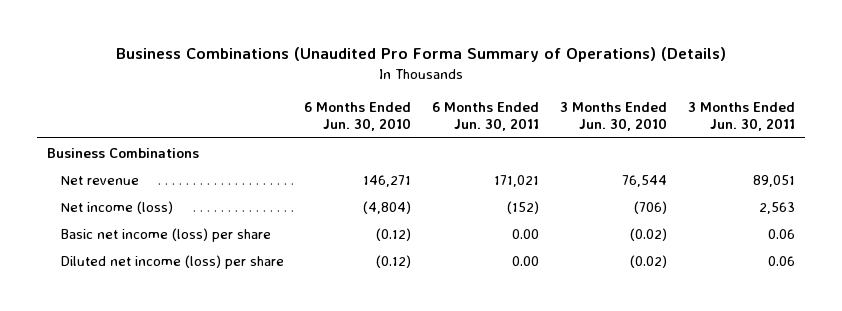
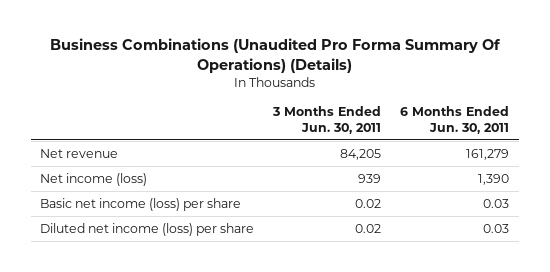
- Business Combinations (Unaudited Pro Forma Summary of Operations) (Details)
+ Business Combinations (Unaudited Pro Forma Summary Of Operations) (Details)
- | 6 Months Ended Jun. 30, 2010 | 6 Months Ended Jun. 30, 2011 | 3 Months Ended Jun. 30, 2010 | 3 Months Ended Jun. 30, 2011
+ | 3 Months Ended Jun. 30, 2011 | 6 Months Ended Jun. 30, 2011
- Business Combinations
- Net revenue | 146,271 | 171,021 | 76,544 | 89,051
- Net income (loss) | (4,804) | (152) | (706) | 2,563
- Basic net income (loss) per share | (0.12) | 0.00 | (0.02) | 0.06
- Diluted net income (loss) per share | (0.12) | 0.00 | (0.02) | 0.06
+ Net revenue | 84,205 | 161,279
+ Net income (loss) | 939 | 1,390
+ Basic net income (loss) per share | 0.02 | 0.03
+ Diluted net income (loss) per share | 0.02 | 0.03

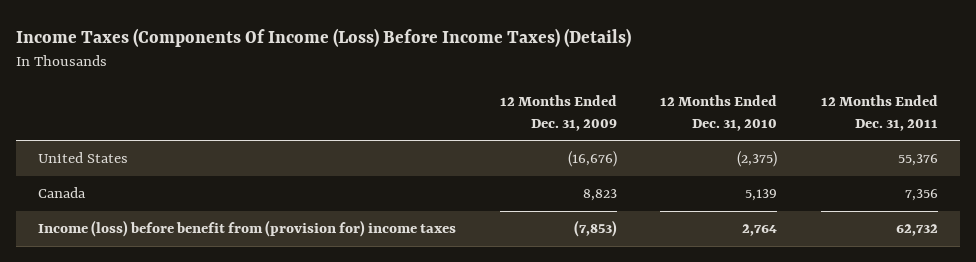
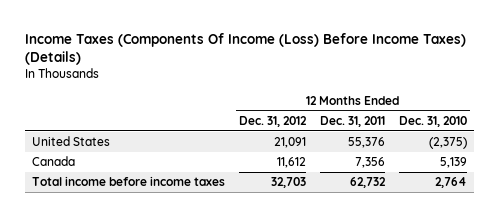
- | 12 Months Ended Dec. 31, 2009 | 12 Months Ended Dec. 31, 2010 | 12 Months Ended Dec. 31, 2011
+ | 12 Months Ended Dec. 31, 2012 | 12 Months Ended Dec. 31, 2011 | 12 Months Ended Dec. 31, 2010
- Income (loss) before benefit from (provision for) income taxes | (7,853) | 2,764 | 62,732
+ Total income before income taxes | 32,703 | 62,732 | 2,764

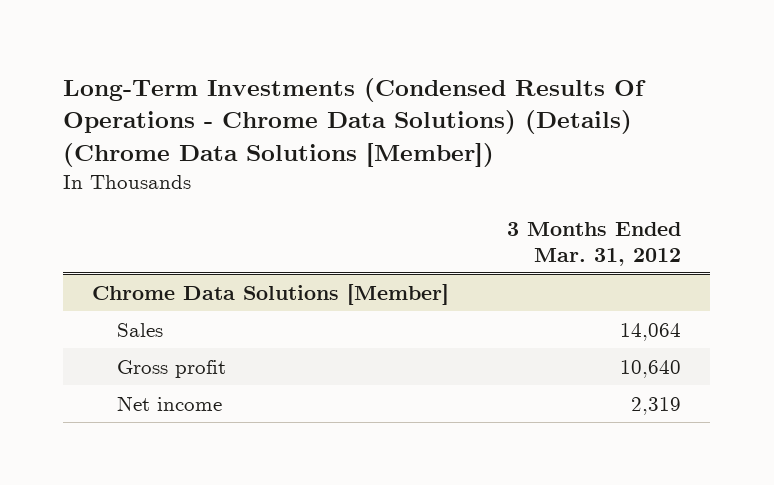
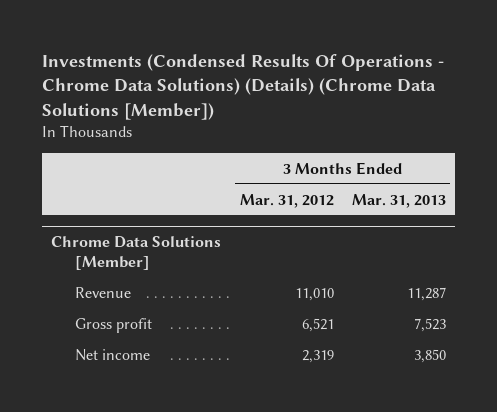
- Long-Term Investments (Condensed Results Of Operations - Chrome Data Solutions) (Details) (Chrome Data Solutions [Member])
+ Investments (Condensed Results Of Operations - Chrome Data Solutions) (Details) (Chrome Data Solutions [Member])
- | 3 Months Ended Mar. 31, 2012
+ | 3 Months Ended Mar. 31, 2012 | 3 Months Ended Mar. 31, 2013
@ Chrome Data Solutions [Member]
- Sales | 14,064
- Gross profit | 10,640
+ Revenue | 11,010 | 11,287
+ Gross profit | 6,521 | 7,523

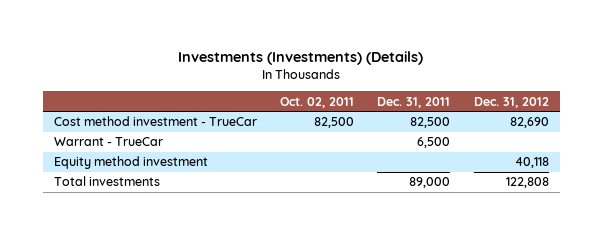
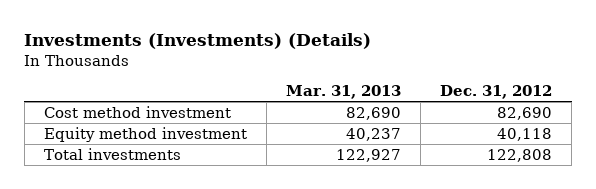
- | Oct. 02, 2011 | Dec. 31, 2011 | Dec. 31, 2012
+ | Mar. 31, 2013 | Dec. 31, 2012
- Cost method investment - TrueCar | 82,500 | 82,500 | 82,690
- Warrant - TrueCar | | 6,500 |
+ Cost method investment | 82,690 | 82,690

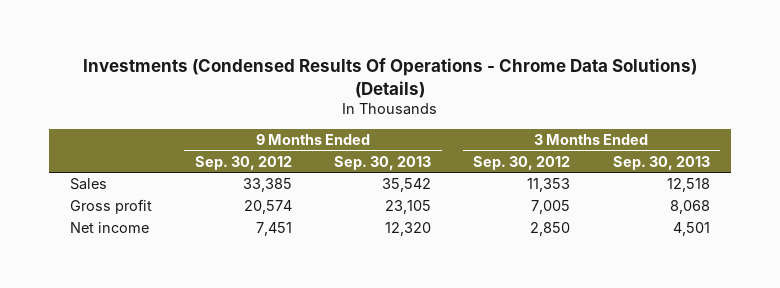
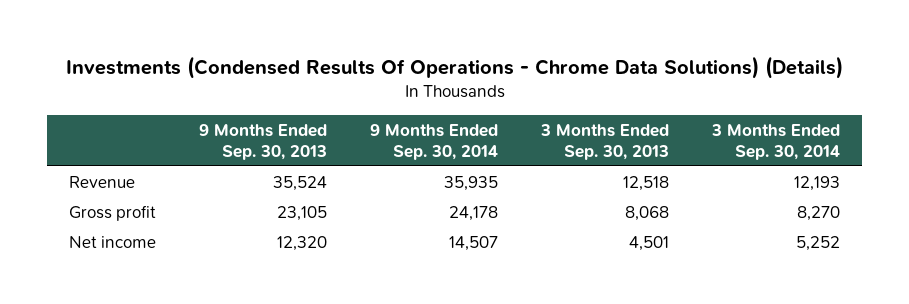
- | 9 Months Ended Sep. 30, 2012 | 9 Months Ended Sep. 30, 2013 | 3 Months Ended Sep. 30, 2012 | 3 Months Ended Sep. 30, 2013
+ | 9 Months Ended Sep. 30, 2013 | 9 Months Ended Sep. 30, 2014 | 3 Months Ended Sep. 30, 2013 | 3 Months Ended Sep. 30, 2014
- Sales | 33,385 | 35,542 | 11,353 | 12,518
+ Revenue | 35,524 | 35,935 | 12,518 | 12,193

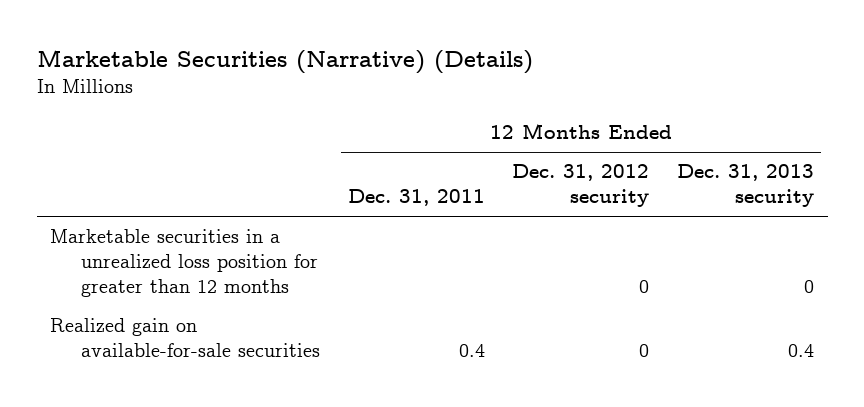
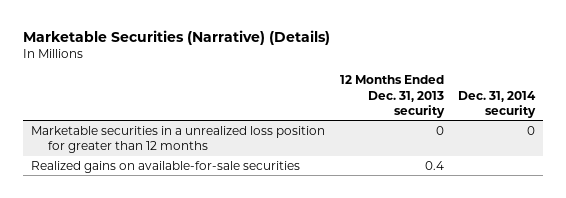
- | 12 Months Ended Dec. 31, 2011 | 12 Months Ended Dec. 31, 2012 security | 12 Months Ended Dec. 31, 2013 security
+ | 12 Months Ended Dec. 31, 2013 security | Dec. 31, 2014 security
- Realized gain on available-for-sale securities | 0.4 | 0 | 0.4
+ Realized gains on available-for-sale securities | 0.4 |

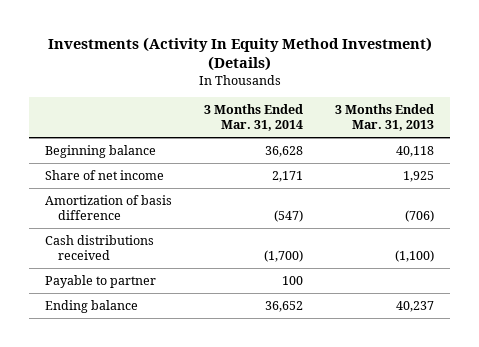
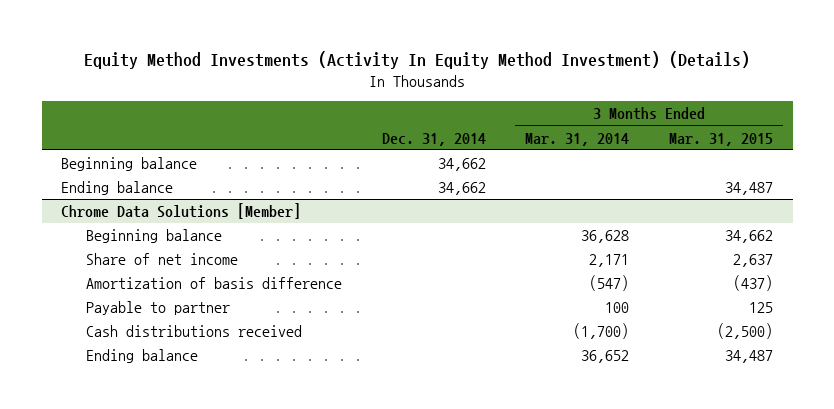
- Investments (Activity In Equity Method Investment) (Details)
+ Equity Method Investments (Activity In Equity Method Investment) (Details)
- | 3 Months Ended Mar. 31, 2014 | 3 Months Ended Mar. 31, 2013
+ | Dec. 31, 2014 | 3 Months Ended Mar. 31, 2014 | 3 Months Ended Mar. 31, 2015
+ Beginning balance | 34,662 | |
+ Ending balance | 34,662 | | 34,487
+ Chrome Data Solutions [Member]
- Cash distributions received | (1,700) | (1,100)
+ Cash distributions received | | (1,700) | (2,500)

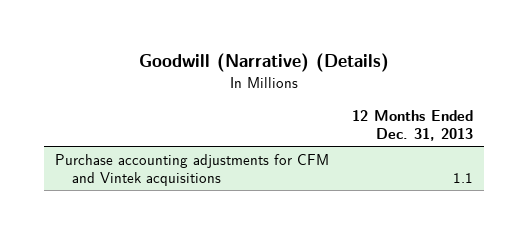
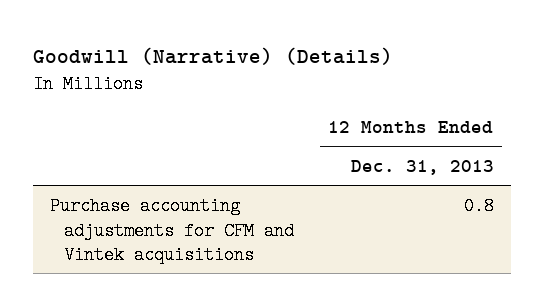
- Purchase accounting adjustments for CFM and Vintek acquisitions | 1.1
+ Purchase accounting adjustments for CFM and Vintek acquisitions | 0.8

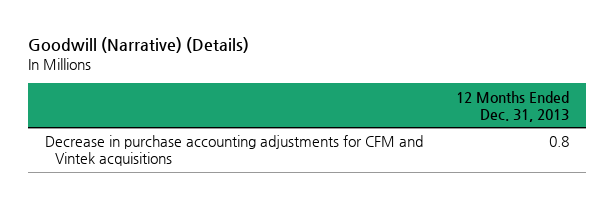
- Purchase accounting adjustments for CFM and Vintek acquisitions | 0.8
+ Decrease in purchase accounting adjustments for CFM and Vintek acquisitions | 0.8

